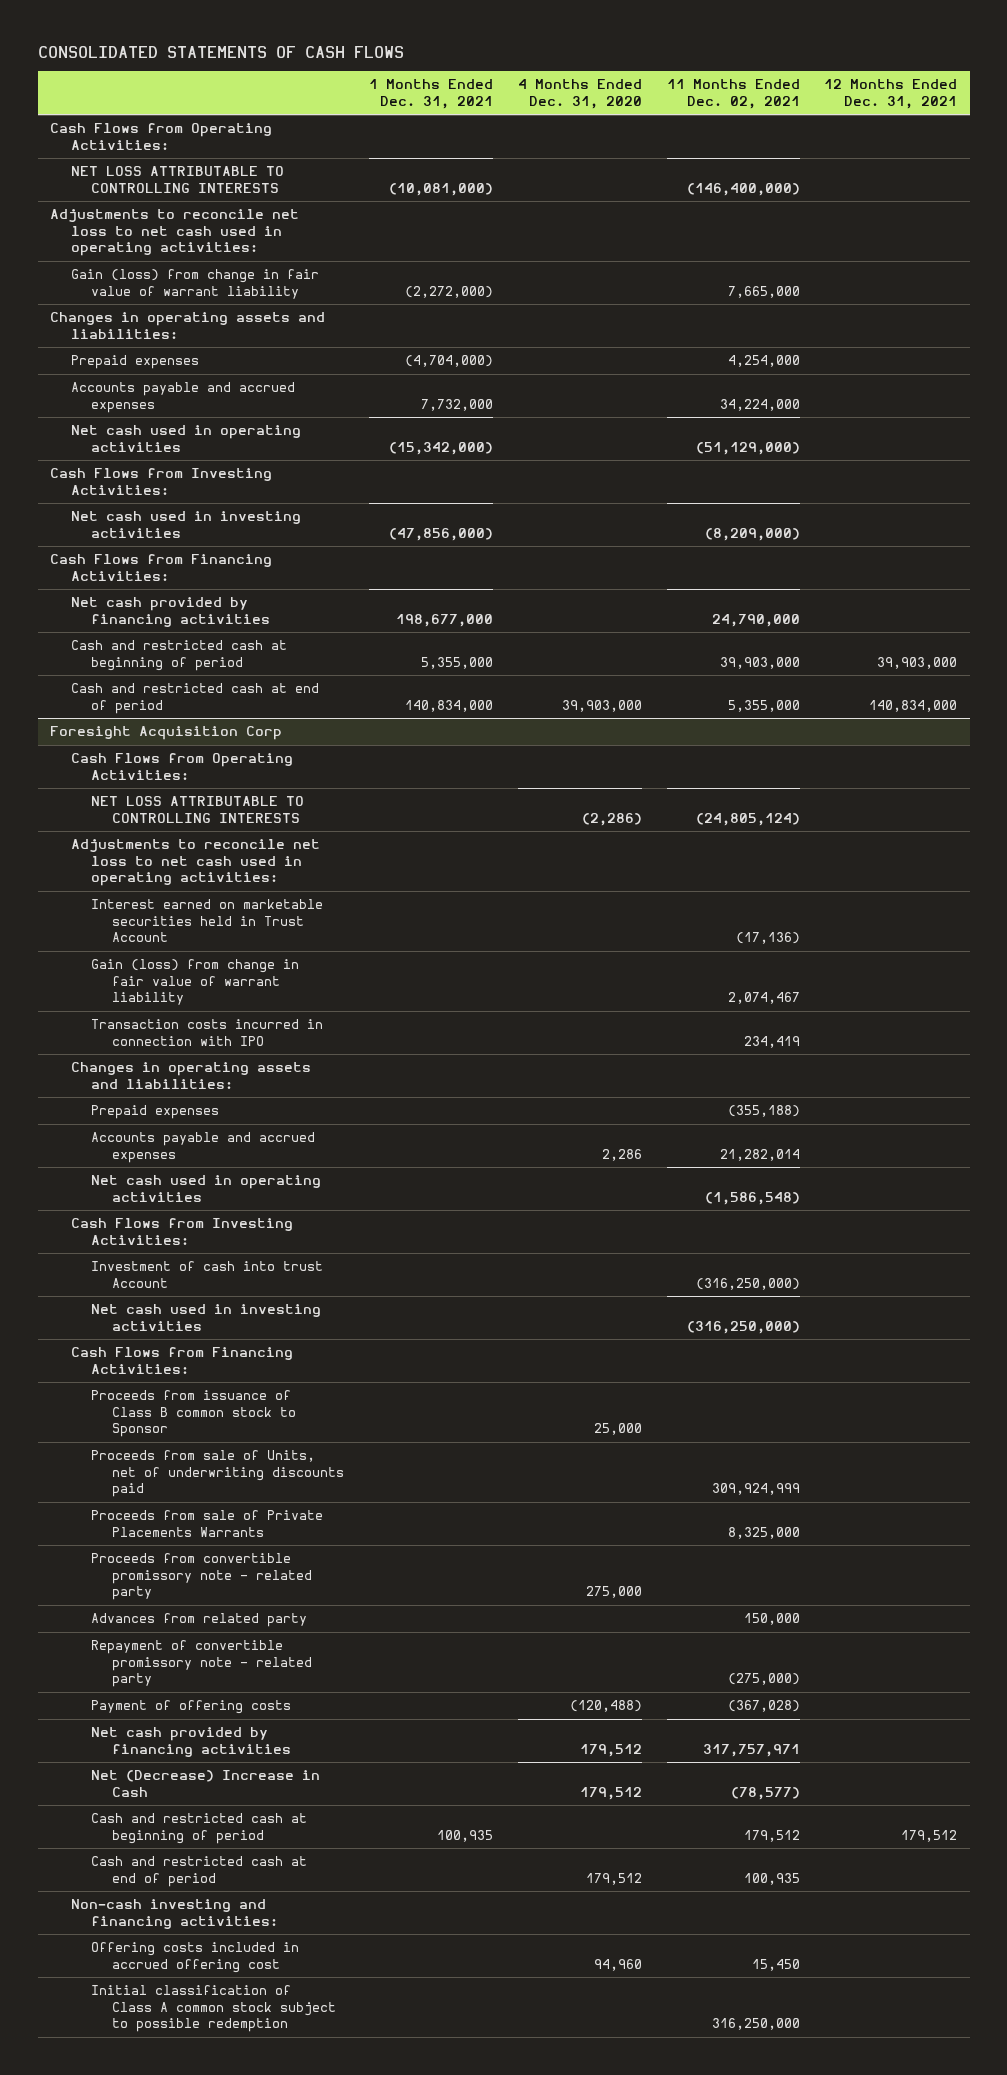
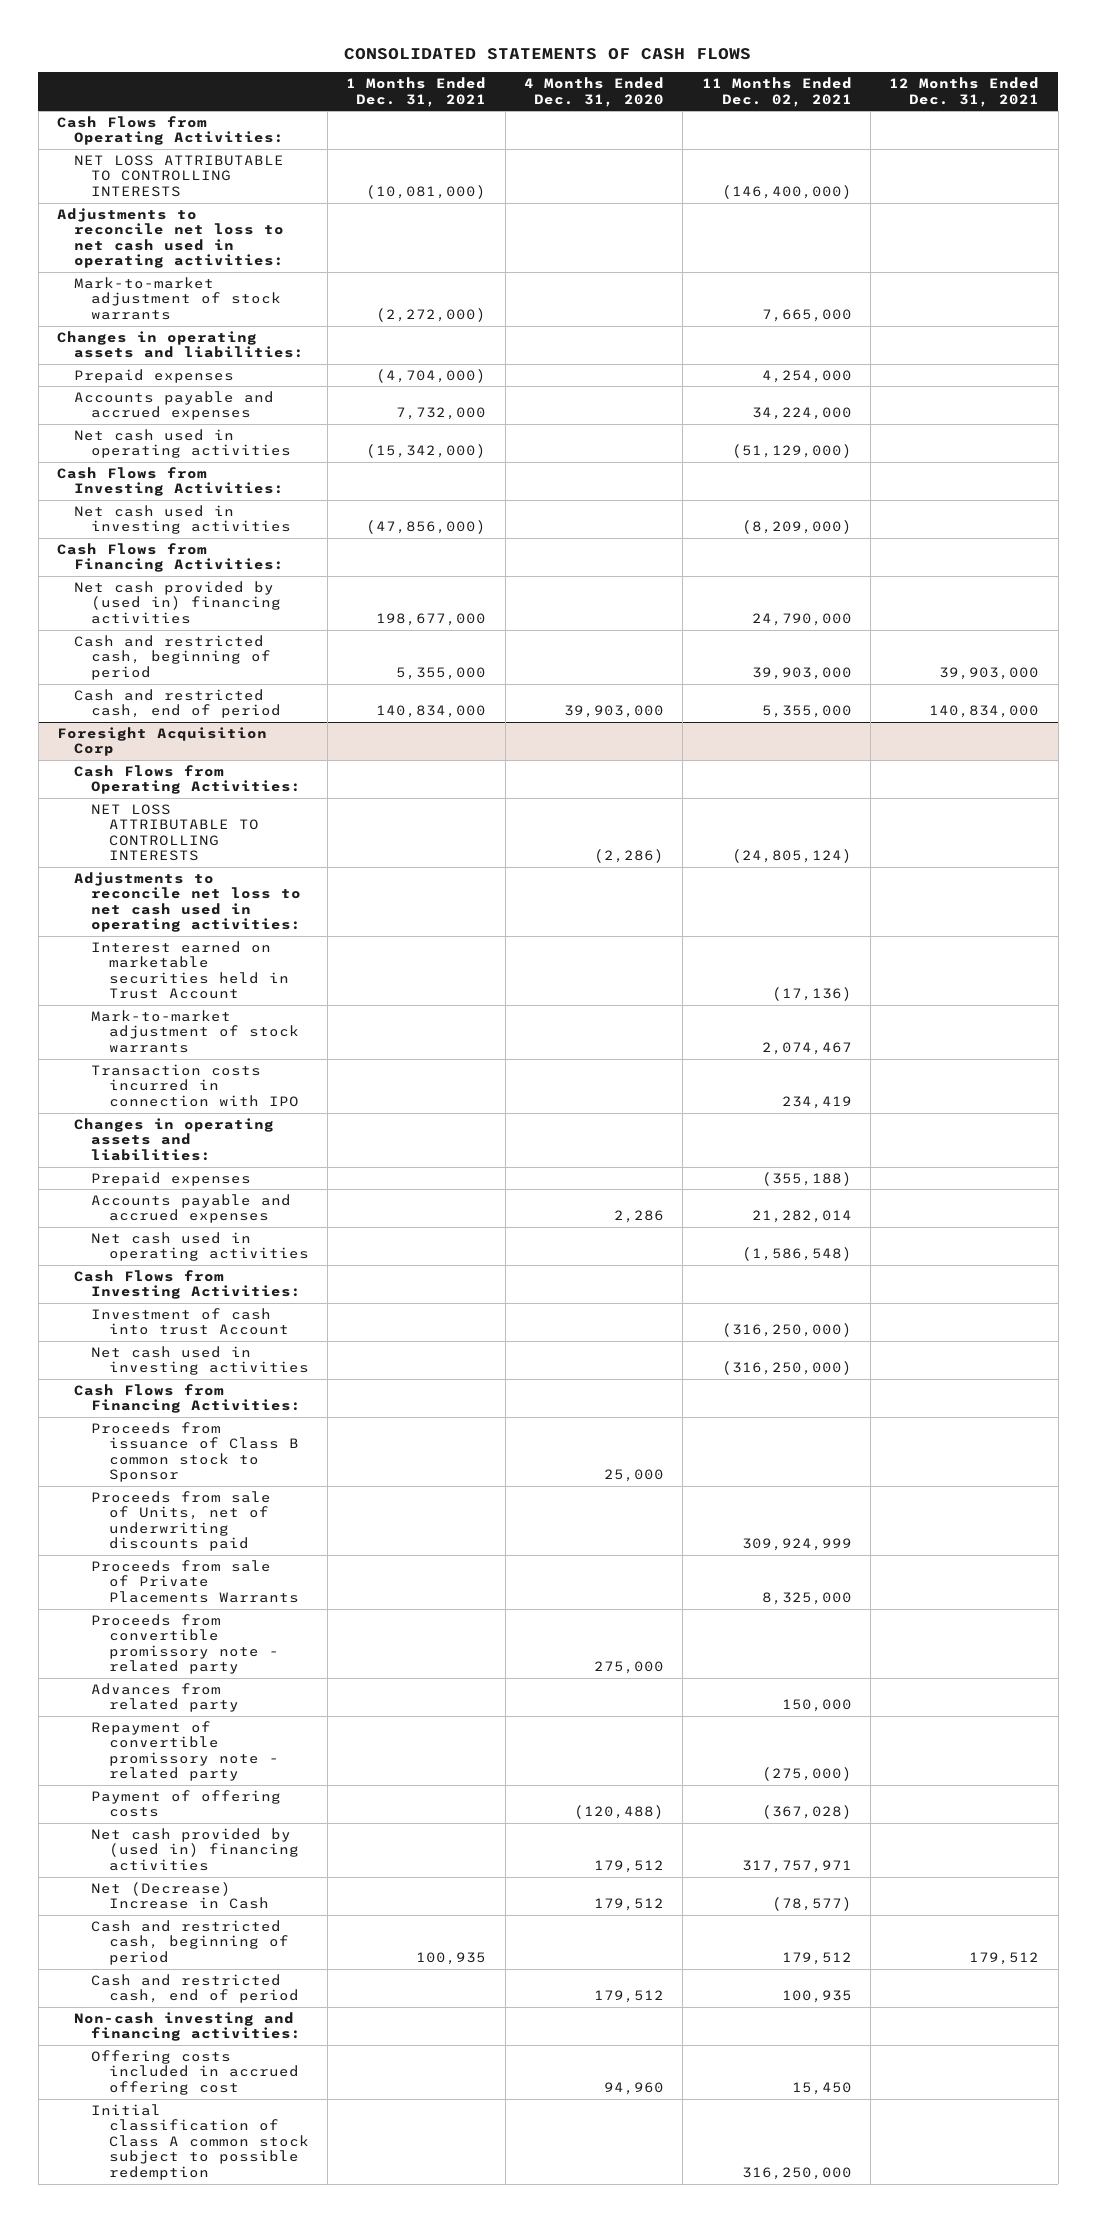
- Gain (loss) from change in fair value of warrant liability | (2,272,000) | | 7,665,000 |
+ Mark-to-market adjustment of stock warrants | (2,272,000) | | 7,665,000 |
- Net cash provided by financing activities | 198,677,000 | | 24,790,000 |
- Cash and restricted cash at beginning of period | 5,355,000 | | 39,903,000 | 39,903,000
- Cash and restricted cash at end of period | 140,834,000 | 39,903,000 | 5,355,000 | 140,834,000
+ Net cash provided by (used in) financing activities | 198,677,000 | | 24,790,000 |
+ Cash and restricted cash, beginning of period | 5,355,000 | | 39,903,000 | 39,903,000
+ Cash and restricted cash, end of period | 140,834,000 | 39,903,000 | 5,355,000 | 140,834,000
@ Foresight Acquisition Corp
- Gain (loss) from change in fair value of warrant liability | | | 2,074,467 |
+ Mark-to-market adjustment of stock warrants | | | 2,074,467 |
- Net cash provided by financing activities | | 179,512 | 317,757,971 |
+ Net cash provided by (used in) financing activities | | 179,512 | 317,757,971 |
- Cash and restricted cash at beginning of period | 100,935 | | 179,512 | 179,512
- Cash and restricted cash at end of period | | 179,512 | 100,935 |
+ Cash and restricted cash, beginning of period | 100,935 | | 179,512 | 179,512
+ Cash and restricted cash, end of period | | 179,512 | 100,935 |

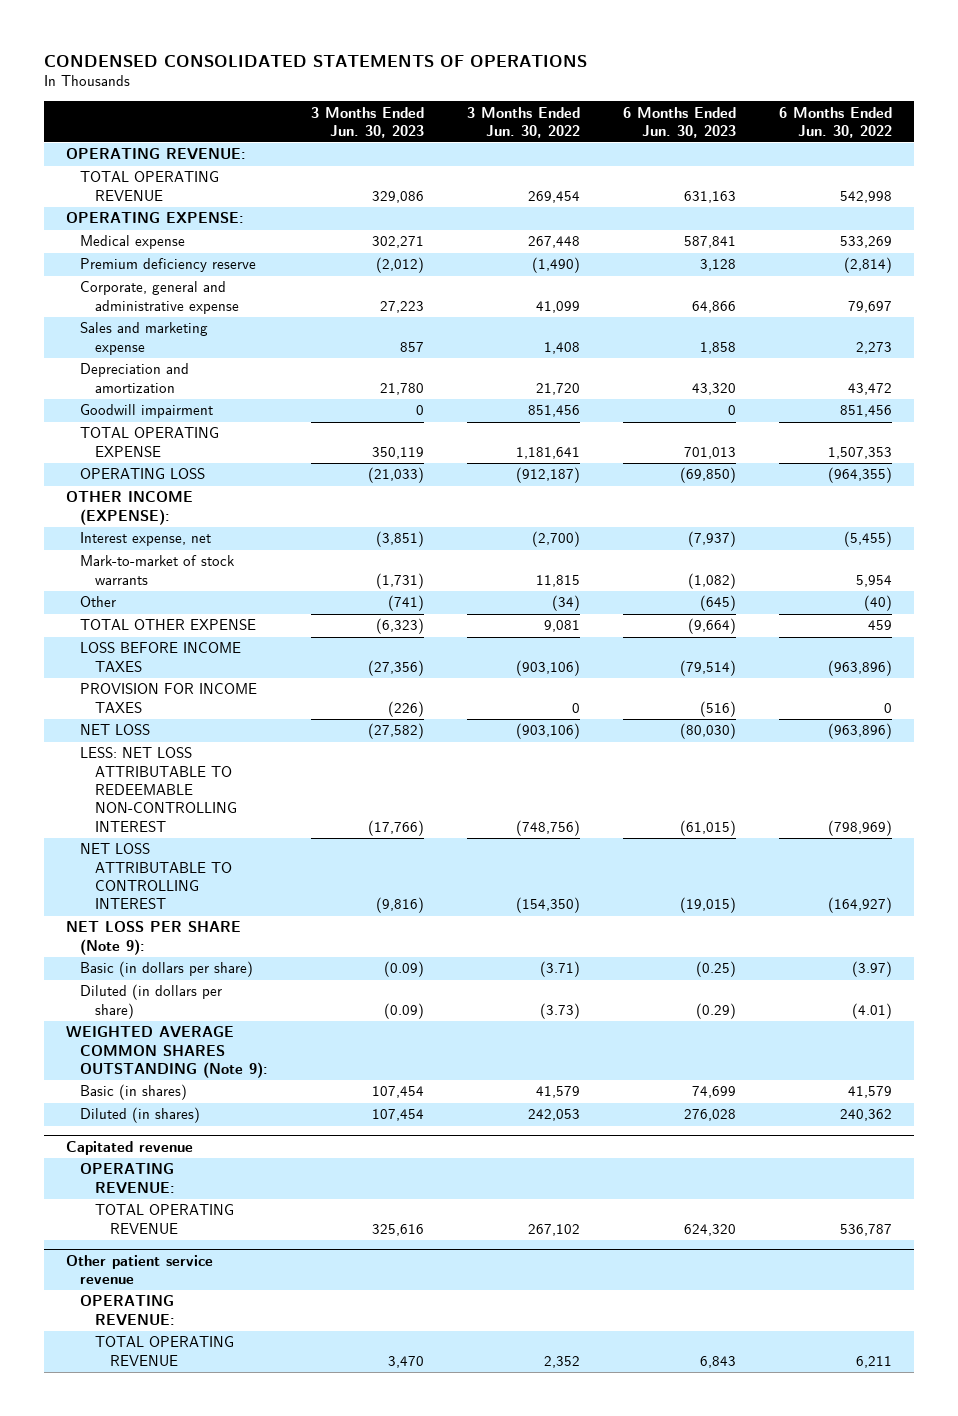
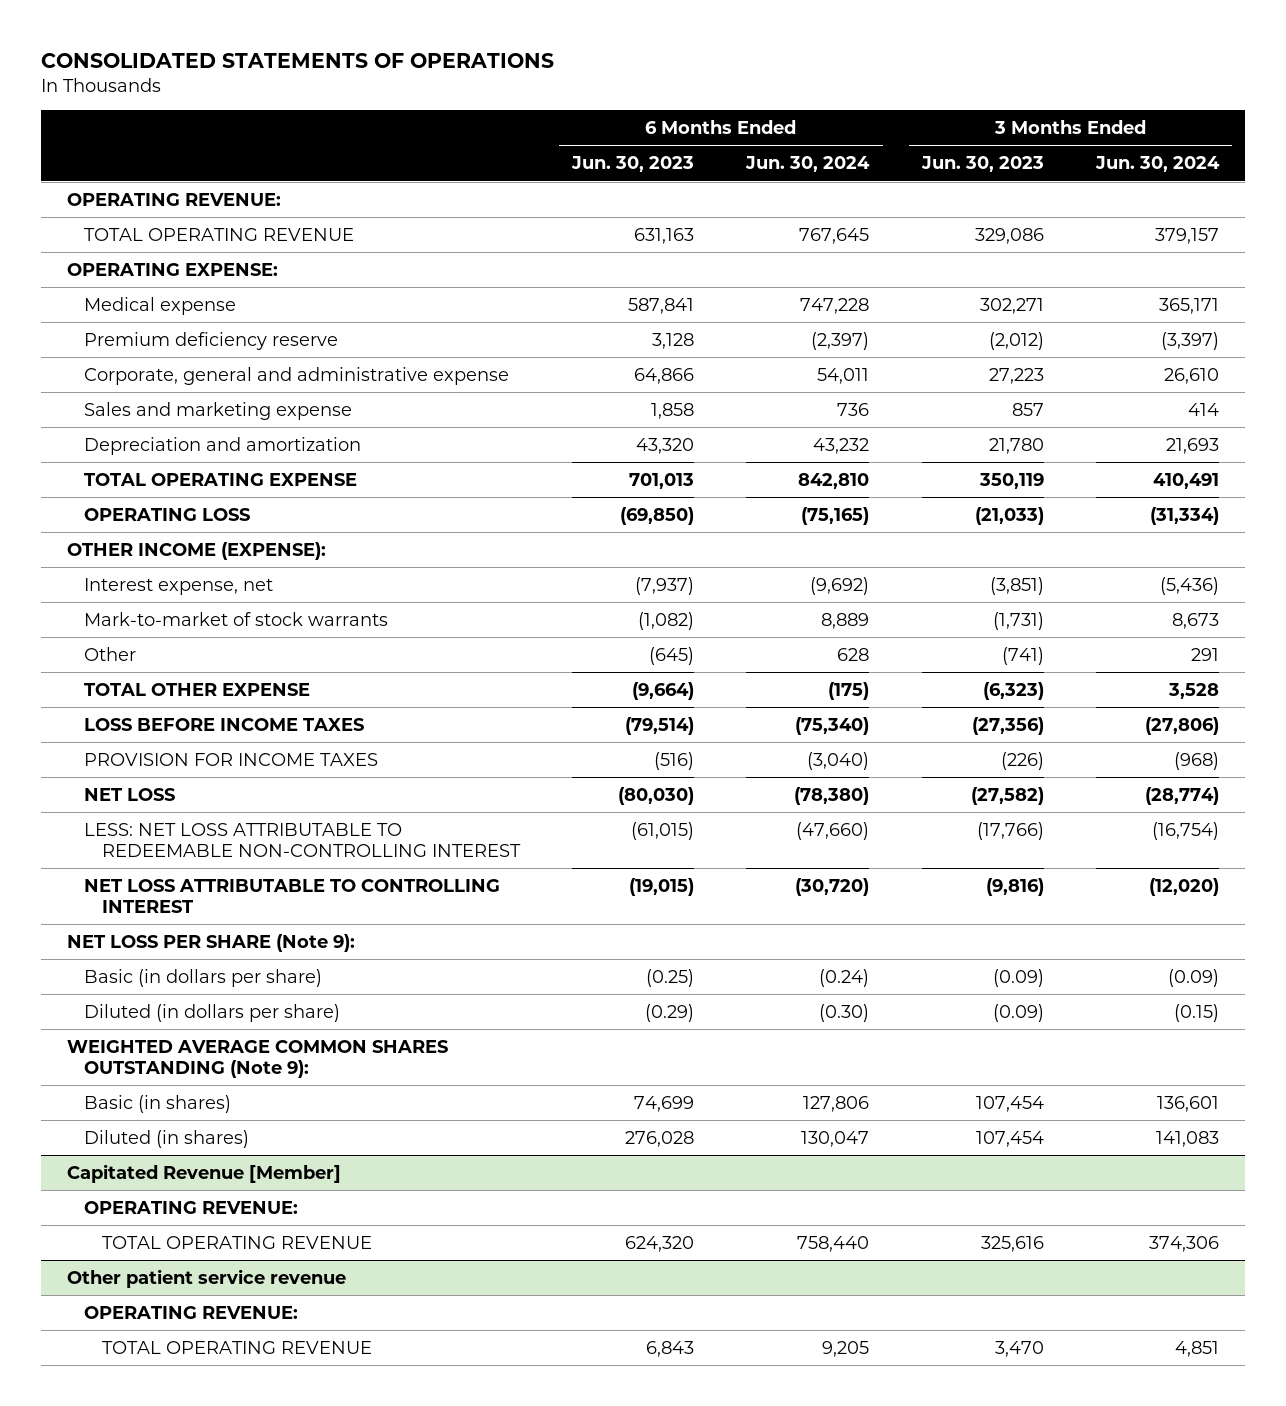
- CONDENSED CONSOLIDATED STATEMENTS OF OPERATIONS
+ CONSOLIDATED STATEMENTS OF OPERATIONS
- | 3 Months Ended Jun. 30, 2023 | 3 Months Ended Jun. 30, 2022 | 6 Months Ended Jun. 30, 2023 | 6 Months Ended Jun. 30, 2022
+ | 6 Months Ended Jun. 30, 2023 | 6 Months Ended Jun. 30, 2024 | 3 Months Ended Jun. 30, 2023 | 3 Months Ended Jun. 30, 2024
- Goodwill impairment | 0 | 851,456 | 0 | 851,456
- Capitated revenue
+ Capitated Revenue [Member]

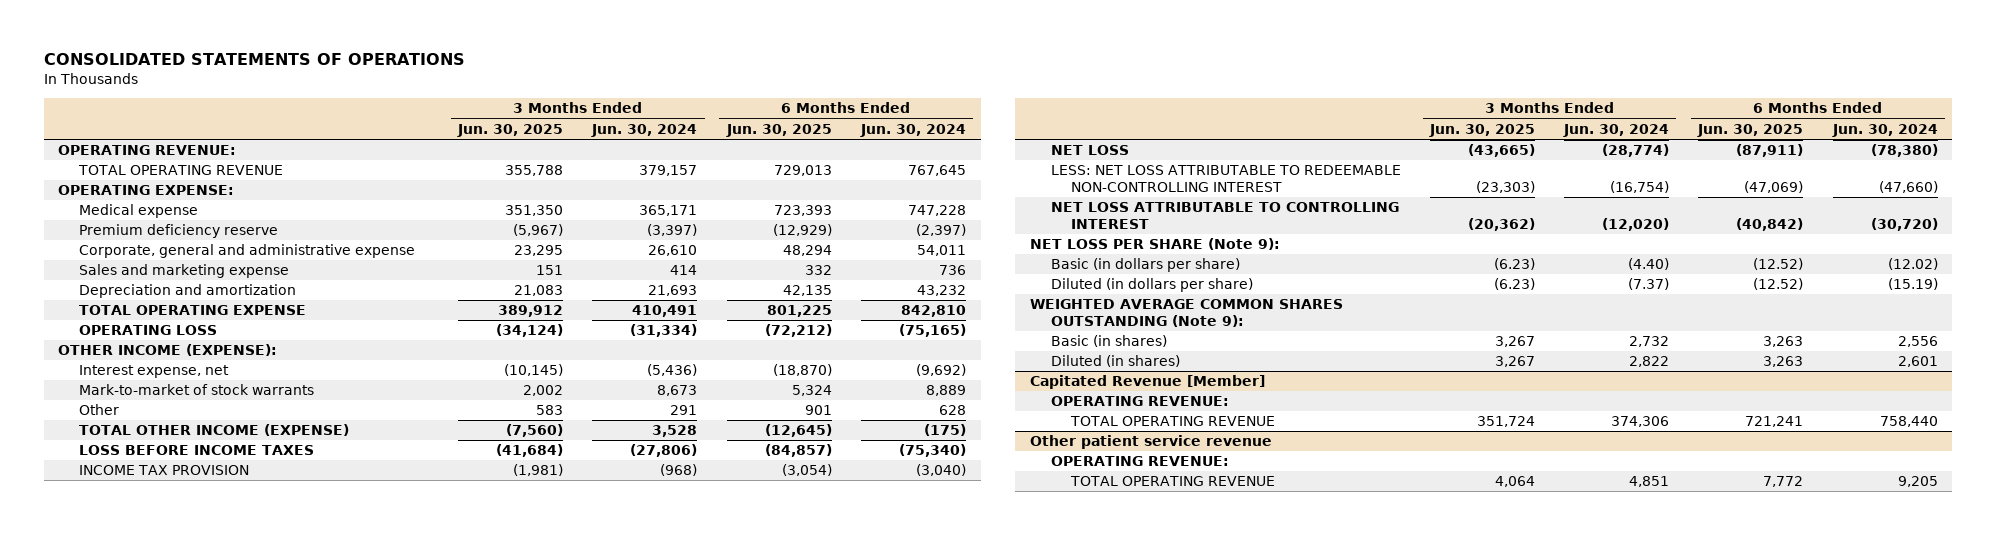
- | 6 Months Ended Jun. 30, 2023 | 6 Months Ended Jun. 30, 2024 | 3 Months Ended Jun. 30, 2023 | 3 Months Ended Jun. 30, 2024
+ | 3 Months Ended Jun. 30, 2025 | 3 Months Ended Jun. 30, 2024 | 6 Months Ended Jun. 30, 2025 | 6 Months Ended Jun. 30, 2024
- TOTAL OTHER EXPENSE | (9,664) | (175) | (6,323) | 3,528
+ TOTAL OTHER INCOME (EXPENSE) | (7,560) | 3,528 | (12,645) | (175)
- PROVISION FOR INCOME TAXES | (516) | (3,040) | (226) | (968)
+ INCOME TAX PROVISION | (1,981) | (968) | (3,054) | (3,040)
- Basic (in dollars per share) | (0.25) | (0.24) | (0.09) | (0.09)
- Diluted (in dollars per share) | (0.29) | (0.30) | (0.09) | (0.15)
+ Basic (in dollars per share) | (6.23) | (4.40) | (12.52) | (12.02)
+ Diluted (in dollars per share) | (6.23) | (7.37) | (12.52) | (15.19)
- Basic (in shares) | 74,699 | 127,806 | 107,454 | 136,601
- Diluted (in shares) | 276,028 | 130,047 | 107,454 | 141,083
+ Basic (in shares) | 3,267 | 2,732 | 3,263 | 2,556
+ Diluted (in shares) | 3,267 | 2,822 | 3,263 | 2,601

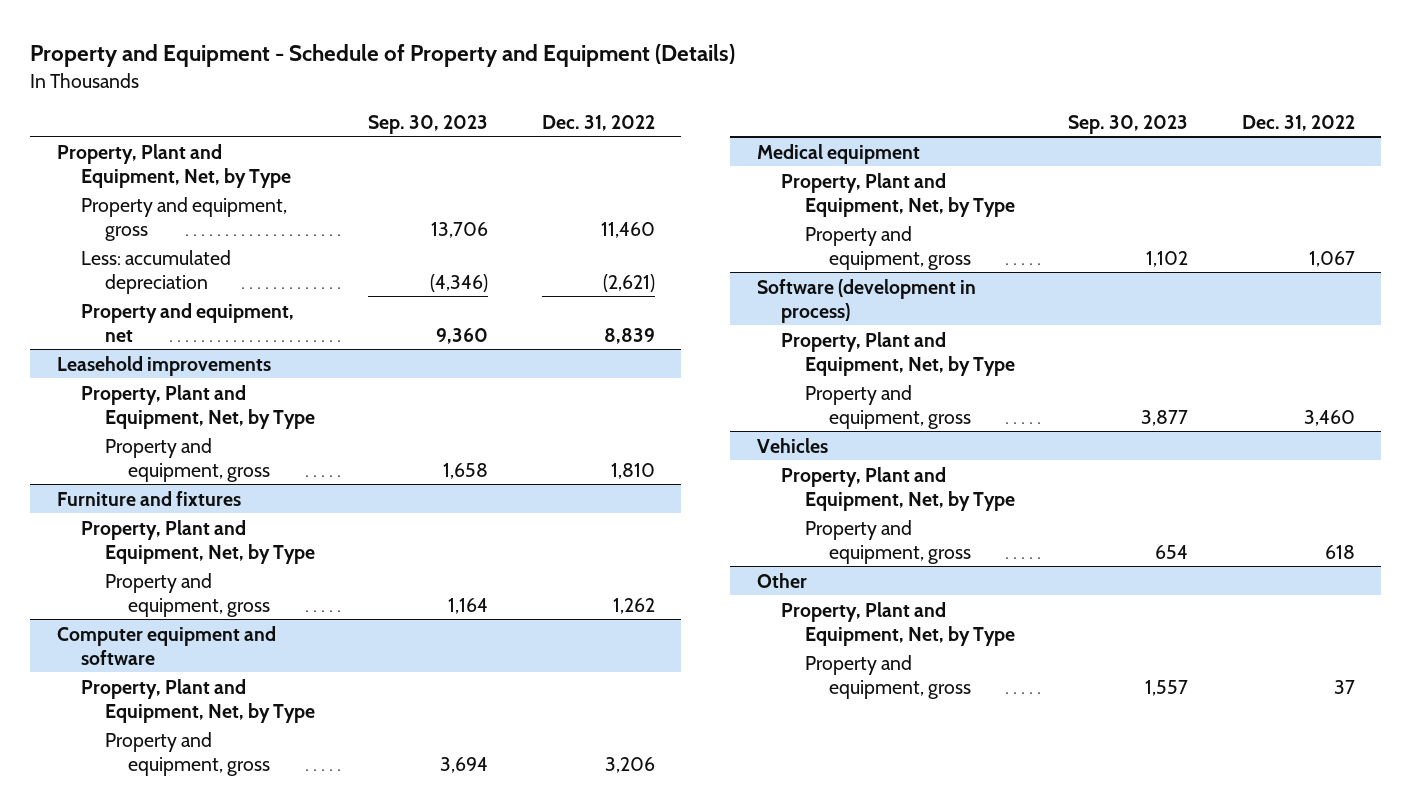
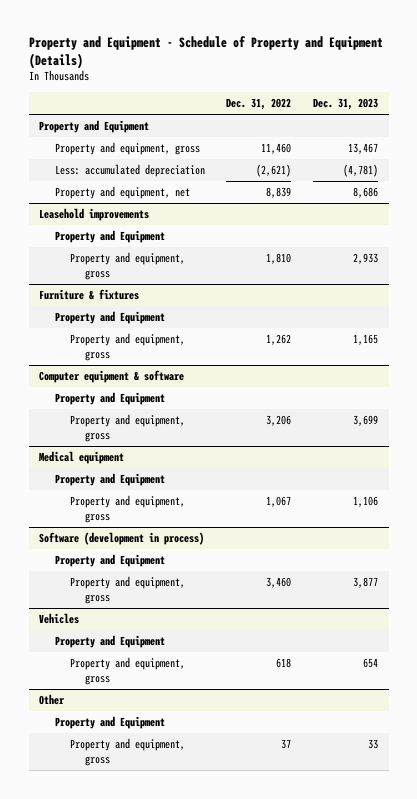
- | Sep. 30, 2023 | Dec. 31, 2022
+ | Dec. 31, 2022 | Dec. 31, 2023
- Property, Plant and Equipment, Net, by Type
+ Property and Equipment
@ Leasehold improvements
- Property, Plant and Equipment, Net, by Type
+ Property and Equipment
- Furniture and fixtures
- Property, Plant and Equipment, Net, by Type
+ Furniture & fixtures
+ Property and Equipment
- Computer equipment and software
- Property, Plant and Equipment, Net, by Type
+ Computer equipment & software
+ Property and Equipment
@ Medical equipment
- Property, Plant and Equipment, Net, by Type
+ Property and Equipment
@ Software (development in process)
- Property, Plant and Equipment, Net, by Type
+ Property and Equipment
@ Vehicles
- Property, Plant and Equipment, Net, by Type
+ Property and Equipment
@ Other
- Property, Plant and Equipment, Net, by Type
+ Property and Equipment

